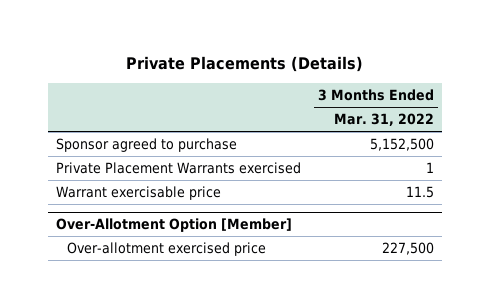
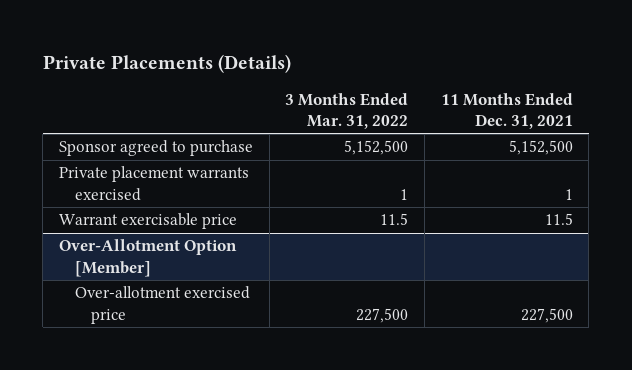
- | 3 Months Ended Mar. 31, 2022
+ | 3 Months Ended Mar. 31, 2022 | 11 Months Ended Dec. 31, 2021
- Private Placement Warrants exercised | 1
+ Private placement warrants exercised | 1 | 1

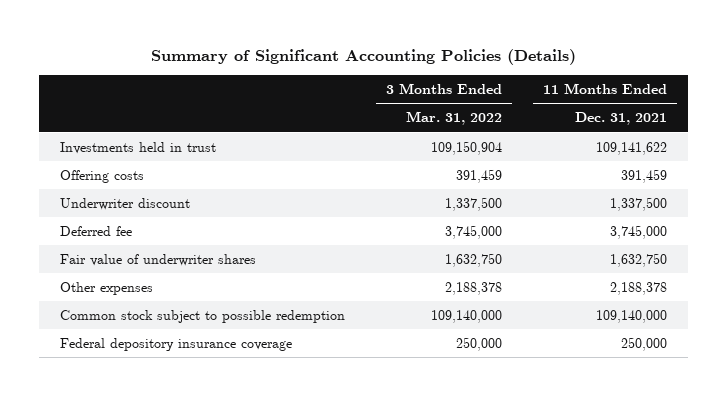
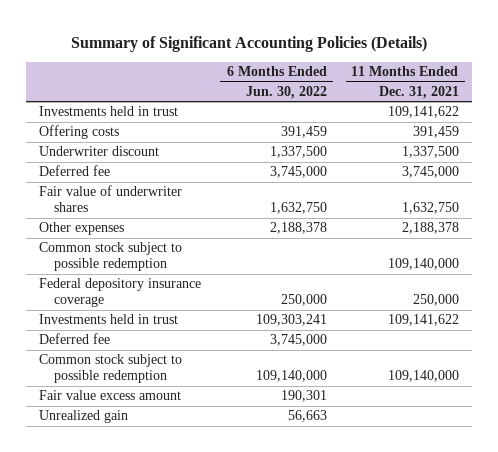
- | 3 Months Ended Mar. 31, 2022 | 11 Months Ended Dec. 31, 2021
+ | 6 Months Ended Jun. 30, 2022 | 11 Months Ended Dec. 31, 2021
+ Investments held in trust | 109,303,241 | 109,141,622
+ Deferred fee | 3,745,000 |
+ Common stock subject to possible redemption | 109,140,000 | 109,140,000
+ Fair value excess amount | 190,301 |
+ Unrealized gain | 56,663 |

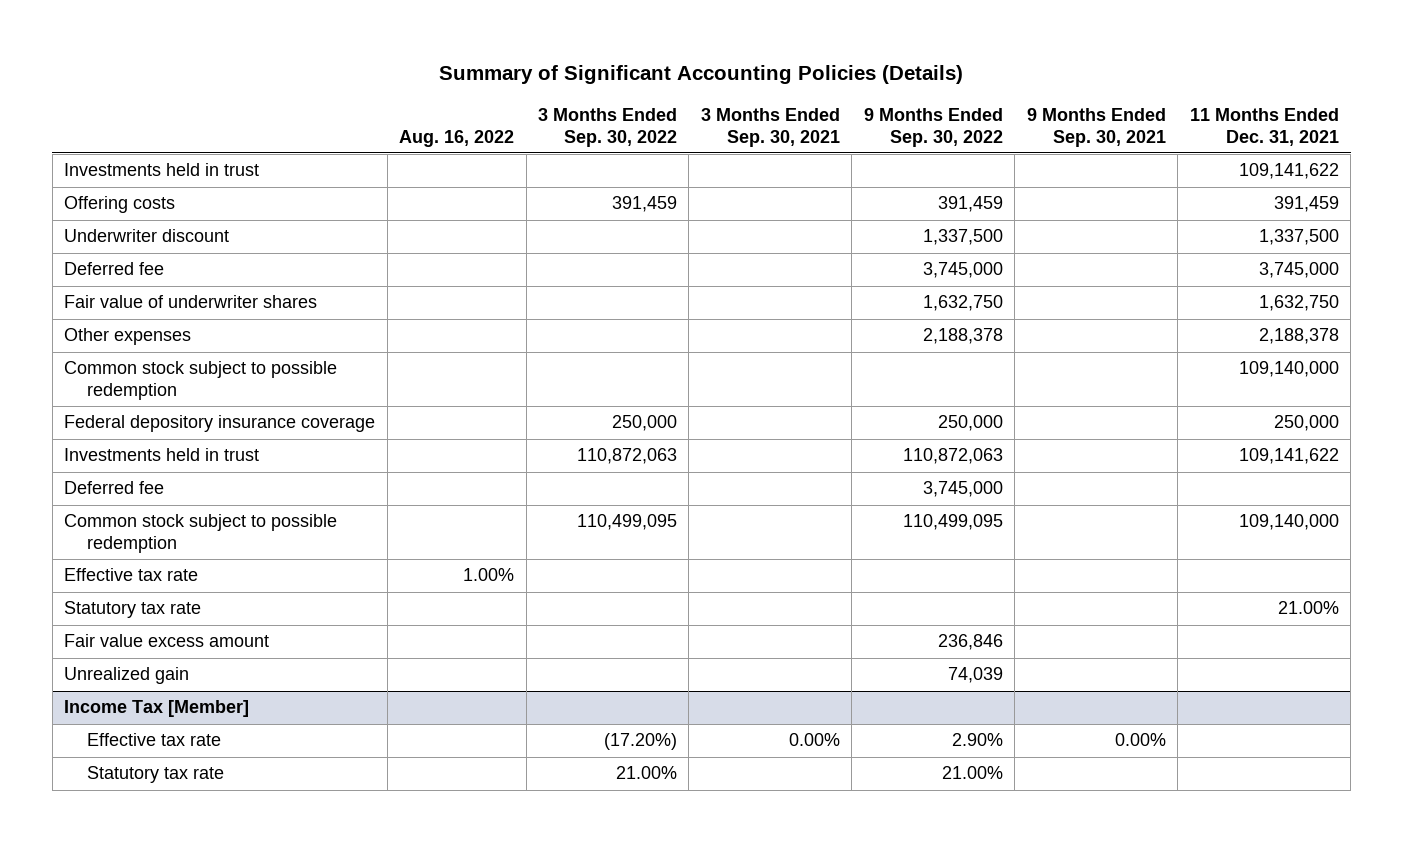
- | 6 Months Ended Jun. 30, 2022 | 11 Months Ended Dec. 31, 2021
+ | Aug. 16, 2022 | 3 Months Ended Sep. 30, 2022 | 3 Months Ended Sep. 30, 2021 | 9 Months Ended Sep. 30, 2022 | 9 Months Ended Sep. 30, 2021 | 11 Months Ended Dec. 31, 2021
+ Effective tax rate | 1.00% | | | | |
+ Statutory tax rate | | | | | | 21.00%
+ Income Tax [Member]
+ Effective tax rate | | (17.20%) | 0.00% | 2.90% | 0.00% |
+ Statutory tax rate | | 21.00% | | 21.00% | |

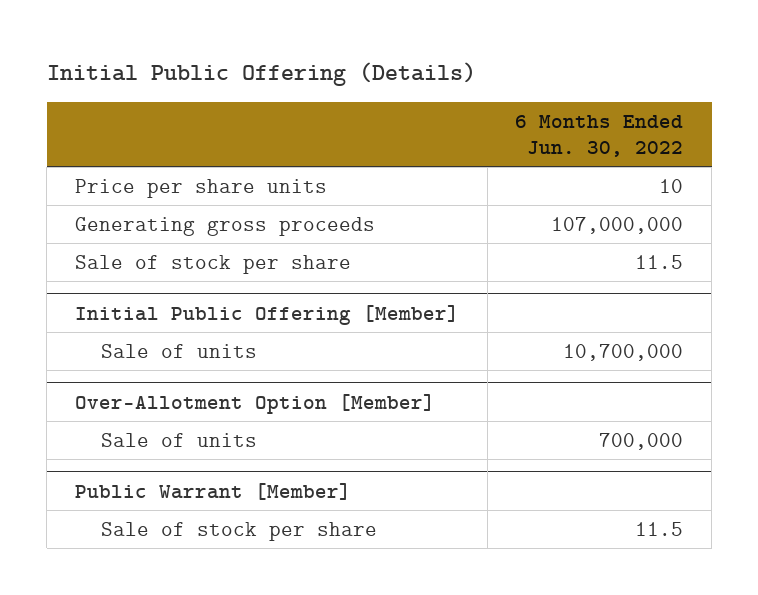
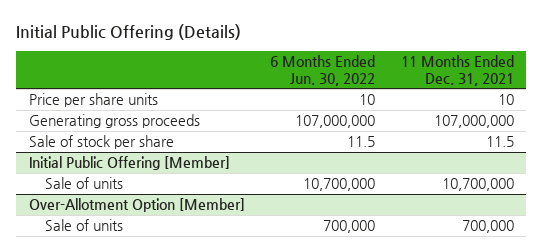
- | 6 Months Ended Jun. 30, 2022
+ | 6 Months Ended Jun. 30, 2022 | 11 Months Ended Dec. 31, 2021
- Public Warrant [Member]
- Sale of stock per share | 11.5

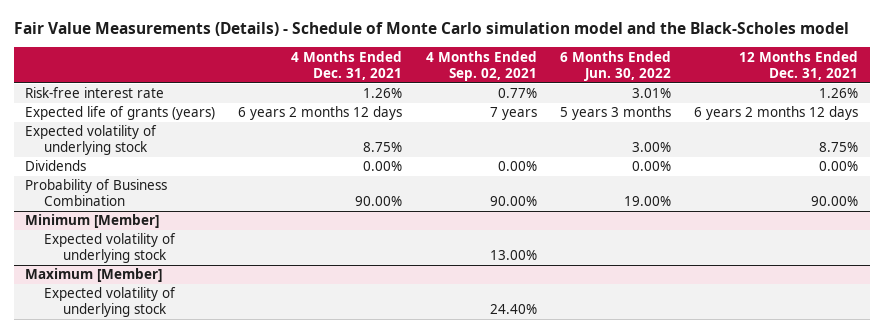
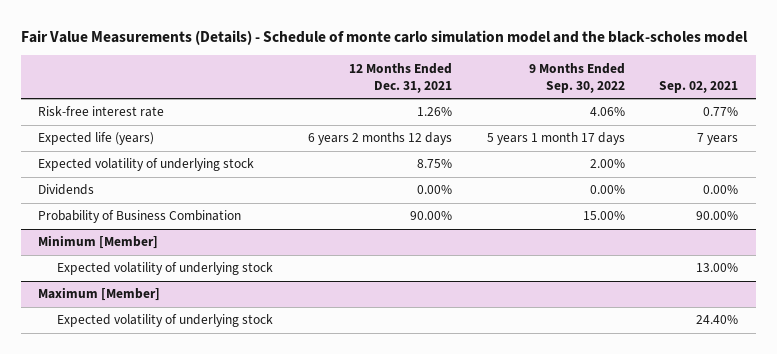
- Fair Value Measurements (Details) - Schedule of Monte Carlo simulation model and the Black-Scholes model
+ Fair Value Measurements (Details) - Schedule of monte carlo simulation model and the black-scholes model
- | 4 Months Ended Dec. 31, 2021 | 4 Months Ended Sep. 02, 2021 | 6 Months Ended Jun. 30, 2022 | 12 Months Ended Dec. 31, 2021
+ | 12 Months Ended Dec. 31, 2021 | 9 Months Ended Sep. 30, 2022 | Sep. 02, 2021
- Expected life of grants (years) | 6 years 2 months 12 days | 7 years | 5 years 3 months | 6 years 2 months 12 days
+ Expected life (years) | 6 years 2 months 12 days | 5 years 1 month 17 days | 7 years

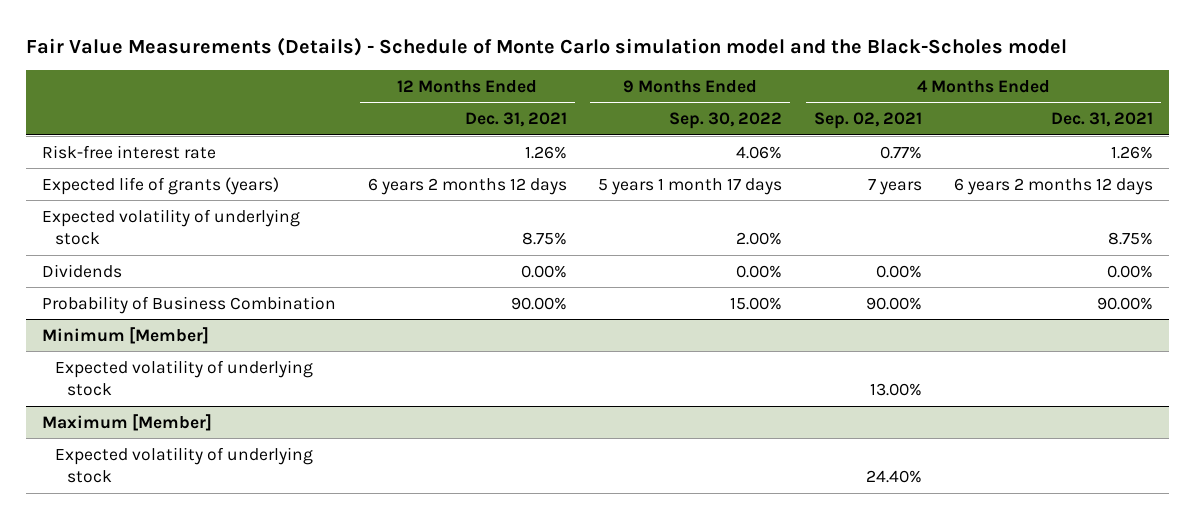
- Fair Value Measurements (Details) - Schedule of monte carlo simulation model and the black-scholes model
+ Fair Value Measurements (Details) - Schedule of Monte Carlo simulation model and the Black-Scholes model
- | 12 Months Ended Dec. 31, 2021 | 9 Months Ended Sep. 30, 2022 | Sep. 02, 2021
+ | 12 Months Ended Dec. 31, 2021 | 9 Months Ended Sep. 30, 2022 | 4 Months Ended Sep. 02, 2021 | 4 Months Ended Dec. 31, 2021
- Expected life (years) | 6 years 2 months 12 days | 5 years 1 month 17 days | 7 years
+ Expected life of grants (years) | 6 years 2 months 12 days | 5 years 1 month 17 days | 7 years | 6 years 2 months 12 days

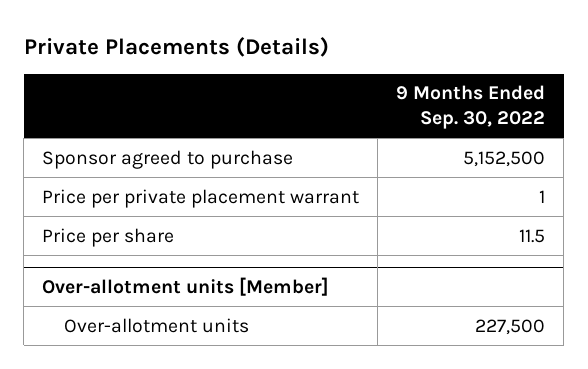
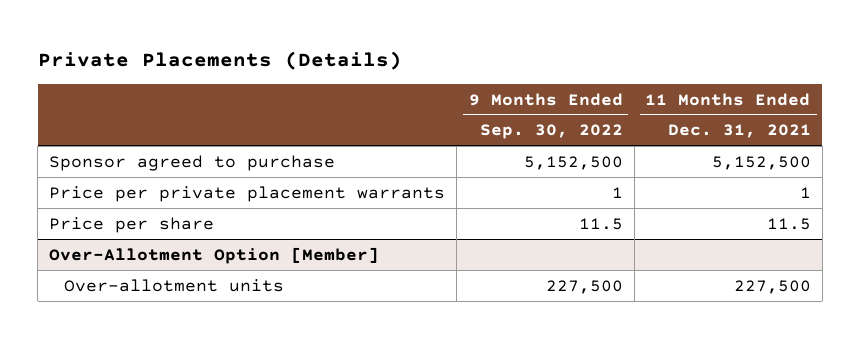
- | 9 Months Ended Sep. 30, 2022
+ | 9 Months Ended Sep. 30, 2022 | 11 Months Ended Dec. 31, 2021
- Price per private placement warrant | 1
+ Price per private placement warrants | 1 | 1
- Over-allotment units [Member]
+ Over-Allotment Option [Member]

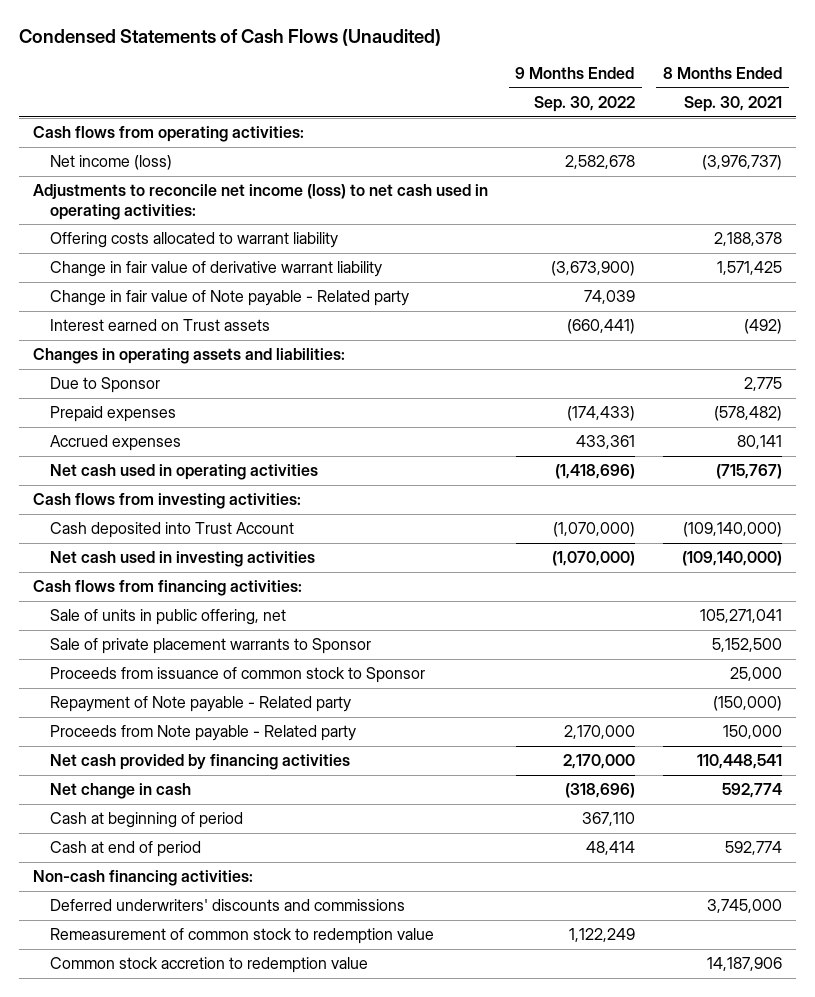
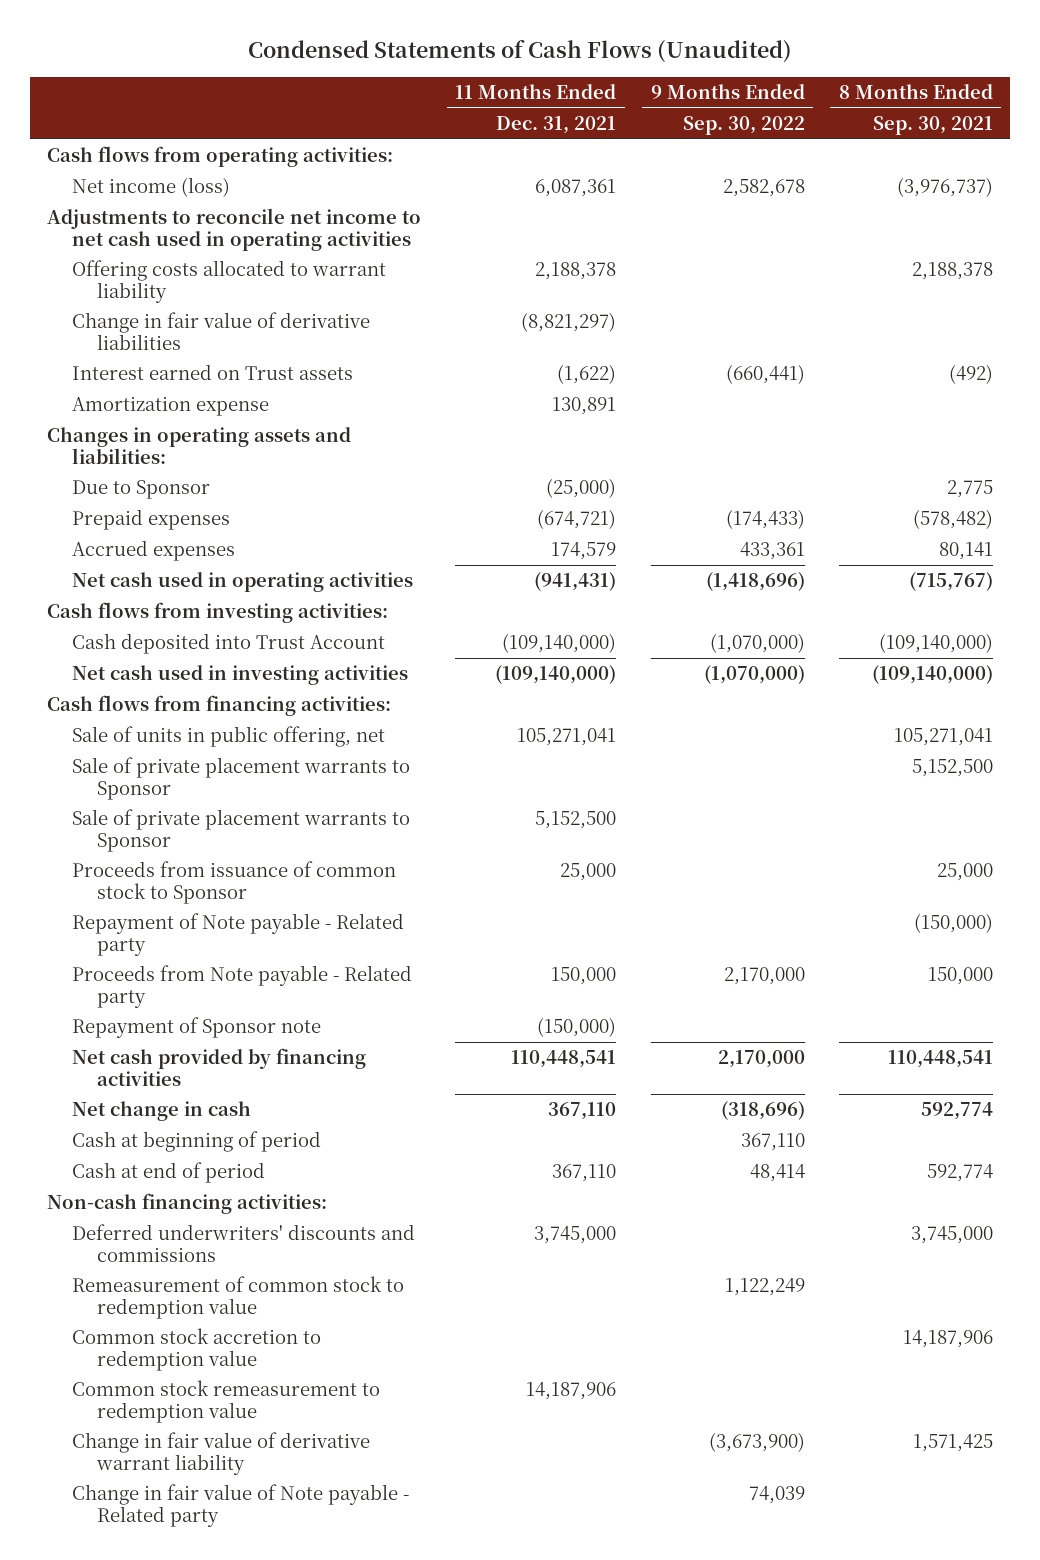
- | 9 Months Ended Sep. 30, 2022 | 8 Months Ended Sep. 30, 2021
+ | 11 Months Ended Dec. 31, 2021 | 9 Months Ended Sep. 30, 2022 | 8 Months Ended Sep. 30, 2021
- Adjustments to reconcile net income (loss) to net cash used in operating activities:
+ Adjustments to reconcile net income to net cash used in operating activities
+ Change in fair value of derivative liabilities | (8,821,297) | |
+ Amortization expense | 130,891 | |
+ Sale of private placement warrants to Sponsor | 5,152,500 | |
+ Repayment of Sponsor note | (150,000) | |
+ Common stock remeasurement to redemption value | 14,187,906 | |
moved down: Change in fair value of derivative warrant liability | | (3,673,900) | 1,571,425
moved down: Change in fair value of Note payable - Related party | | 74,039 |

